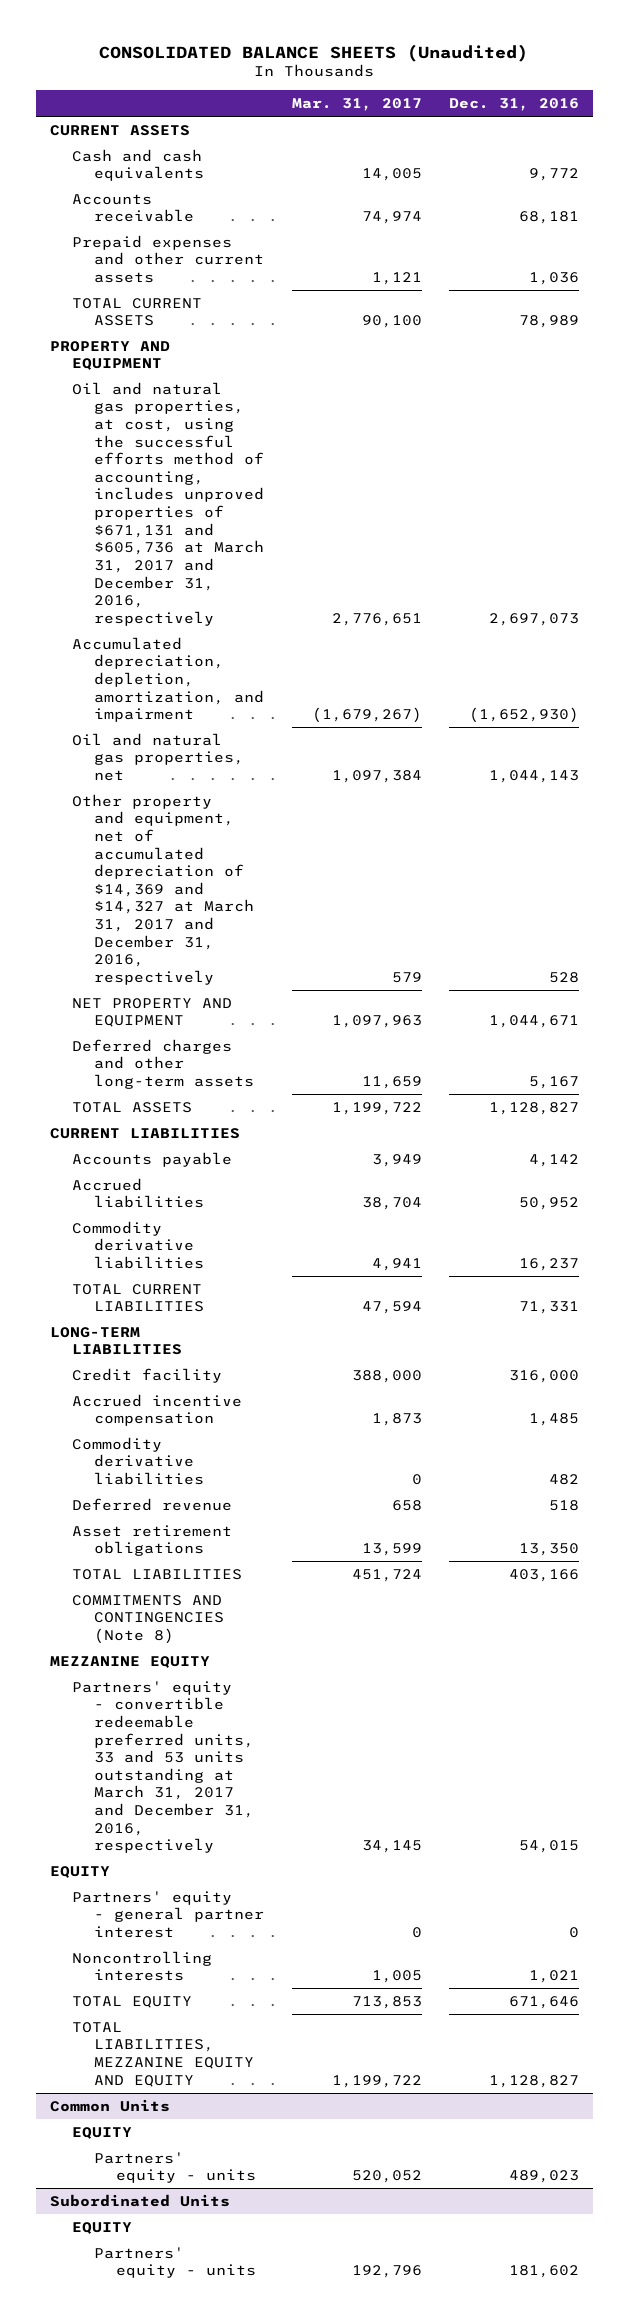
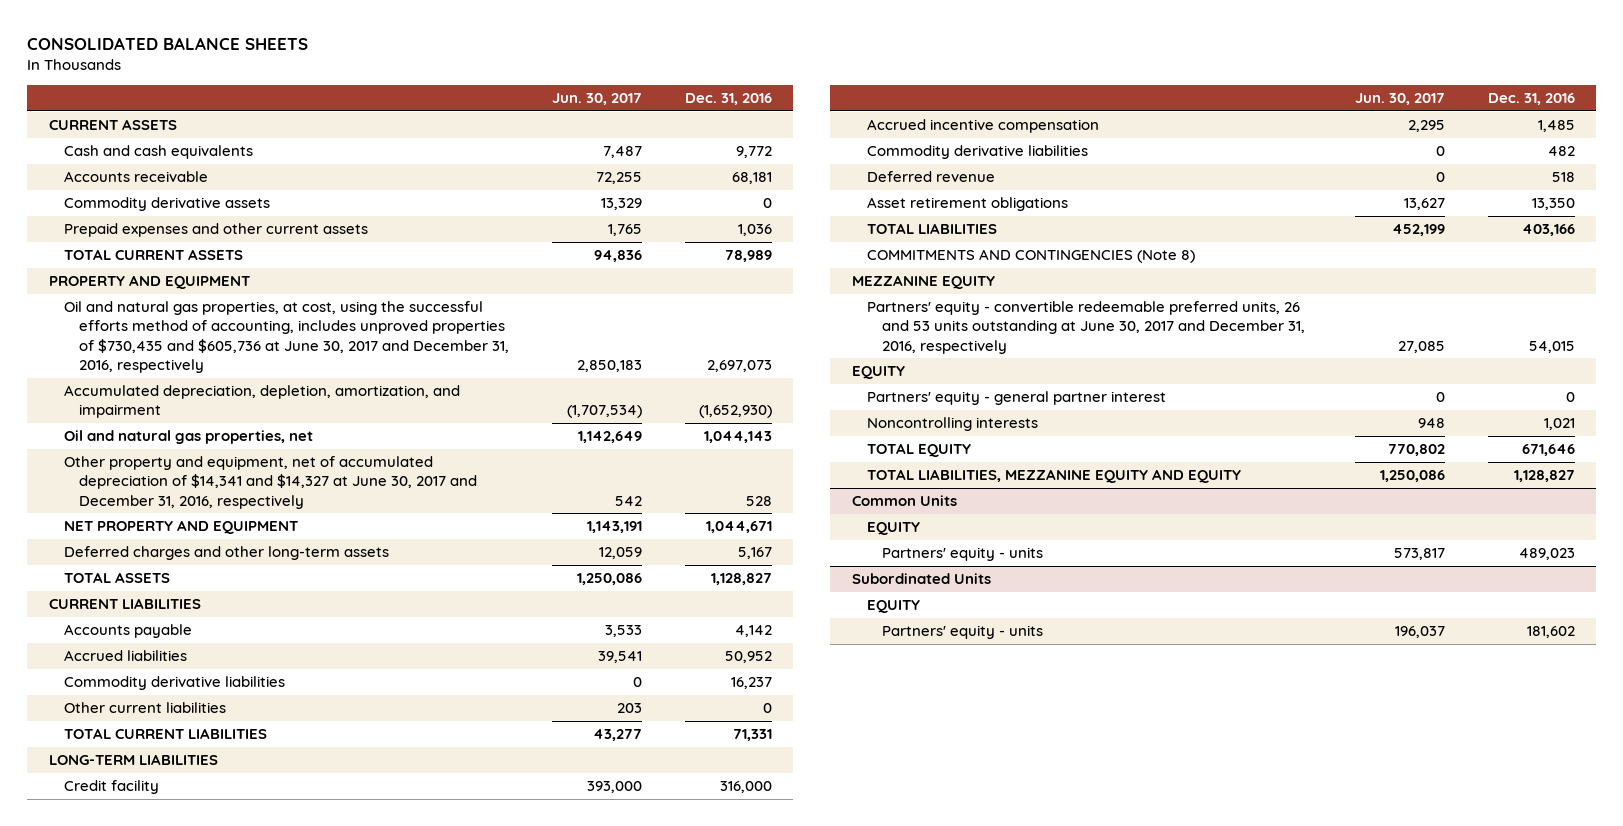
- CONSOLIDATED BALANCE SHEETS (Unaudited)
+ CONSOLIDATED BALANCE SHEETS
- | Mar. 31, 2017 | Dec. 31, 2016
+ | Jun. 30, 2017 | Dec. 31, 2016
+ Commodity derivative assets | 13,329 | 0
- Oil and natural gas properties, at cost, using the successful efforts method of accounting, includes unproved properties of $671,131 and $605,736 at March 31, 2017 and December 31, 2016, respectively | 2,776,651 | 2,697,073
+ Oil and natural gas properties, at cost, using the successful efforts method of accounting, includes unproved properties of $730,435 and $605,736 at June 30, 2017 and December 31, 2016, respectively | 2,850,183 | 2,697,073
- Other property and equipment, net of accumulated depreciation of $14,369 and $14,327 at March 31, 2017 and December 31, 2016, respectively | 579 | 528
+ Other property and equipment, net of accumulated depreciation of $14,341 and $14,327 at June 30, 2017 and December 31, 2016, respectively | 542 | 528
+ Other current liabilities | 203 | 0
- Partners' equity - convertible redeemable preferred units, 33 and 53 units outstanding at March 31, 2017 and December 31, 2016, respectively | 34,145 | 54,015
+ Partners' equity - convertible redeemable preferred units, 26 and 53 units outstanding at June 30, 2017 and December 31, 2016, respectively | 27,085 | 54,015

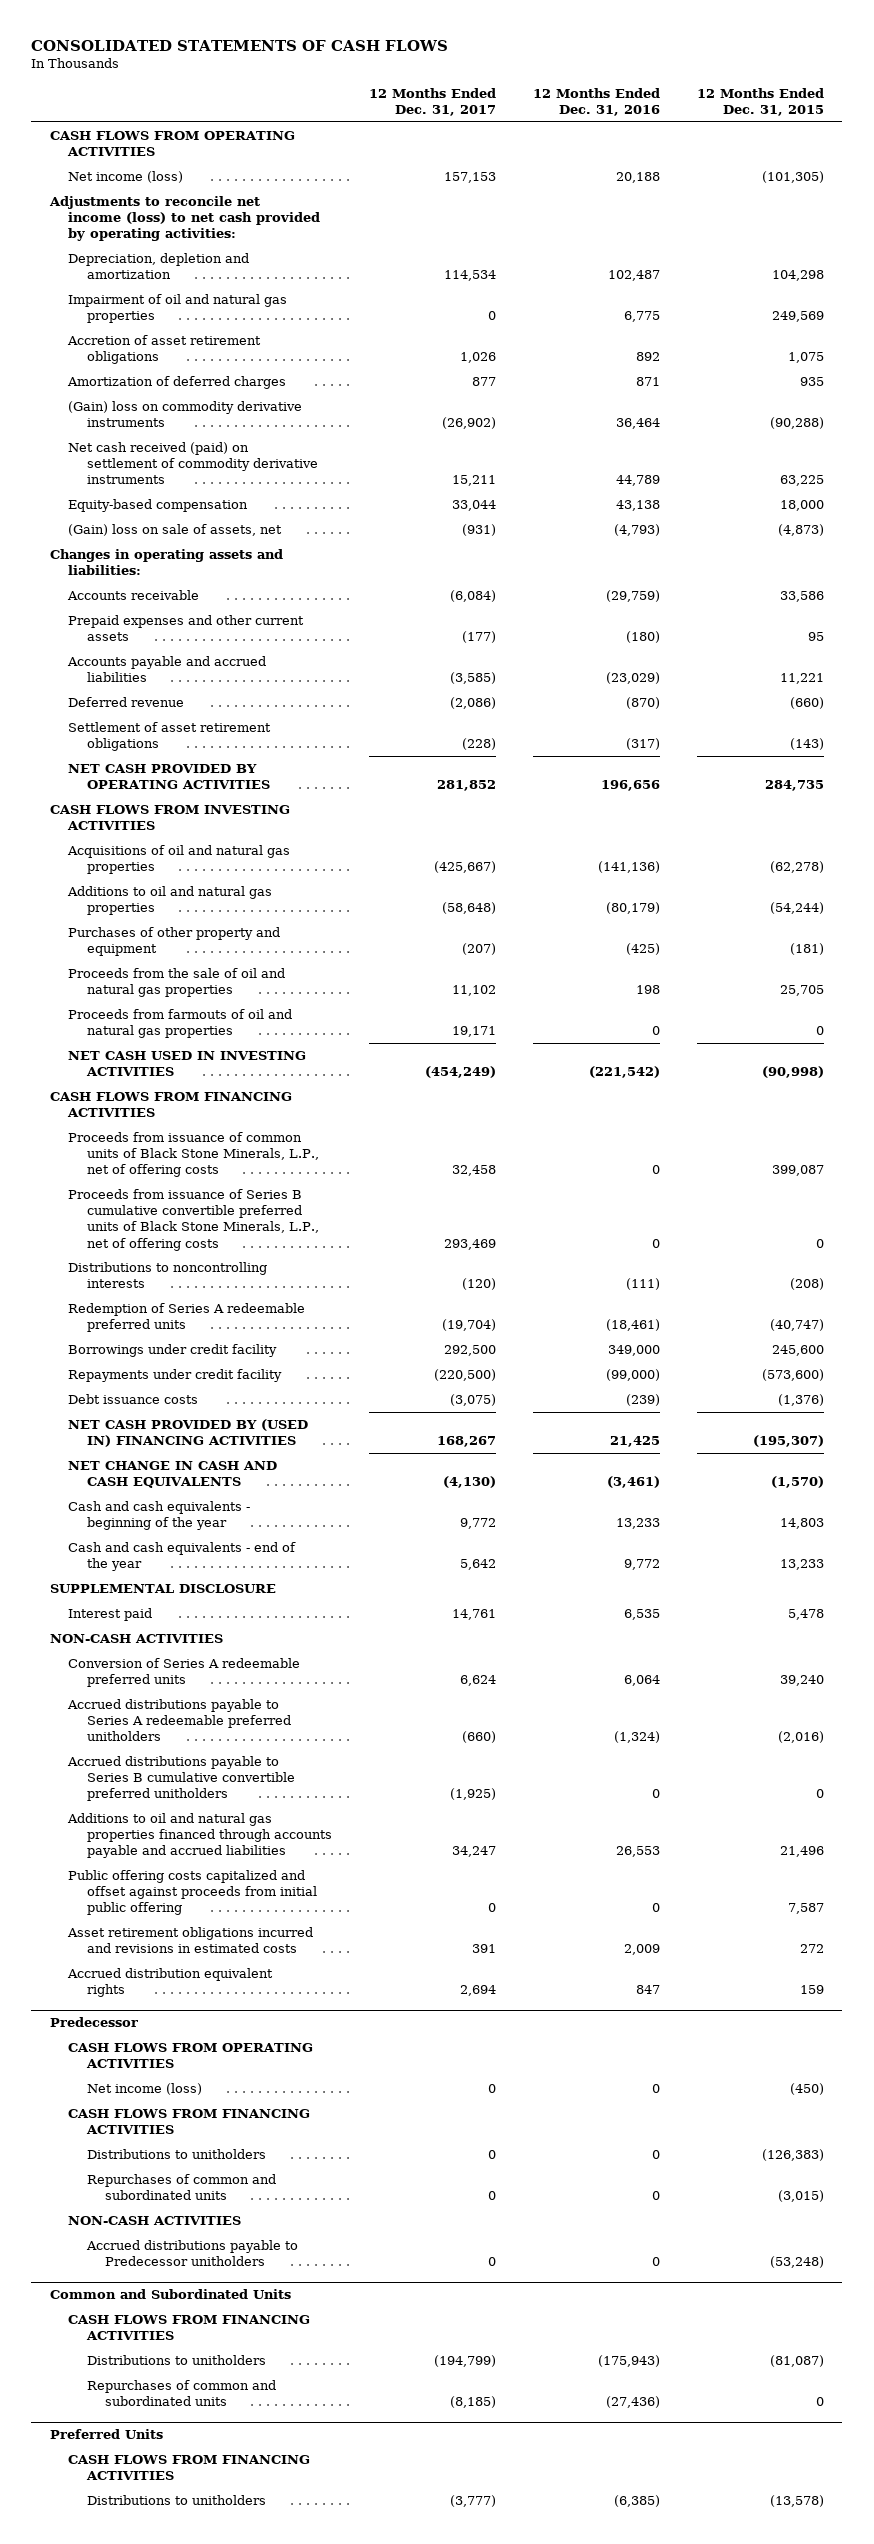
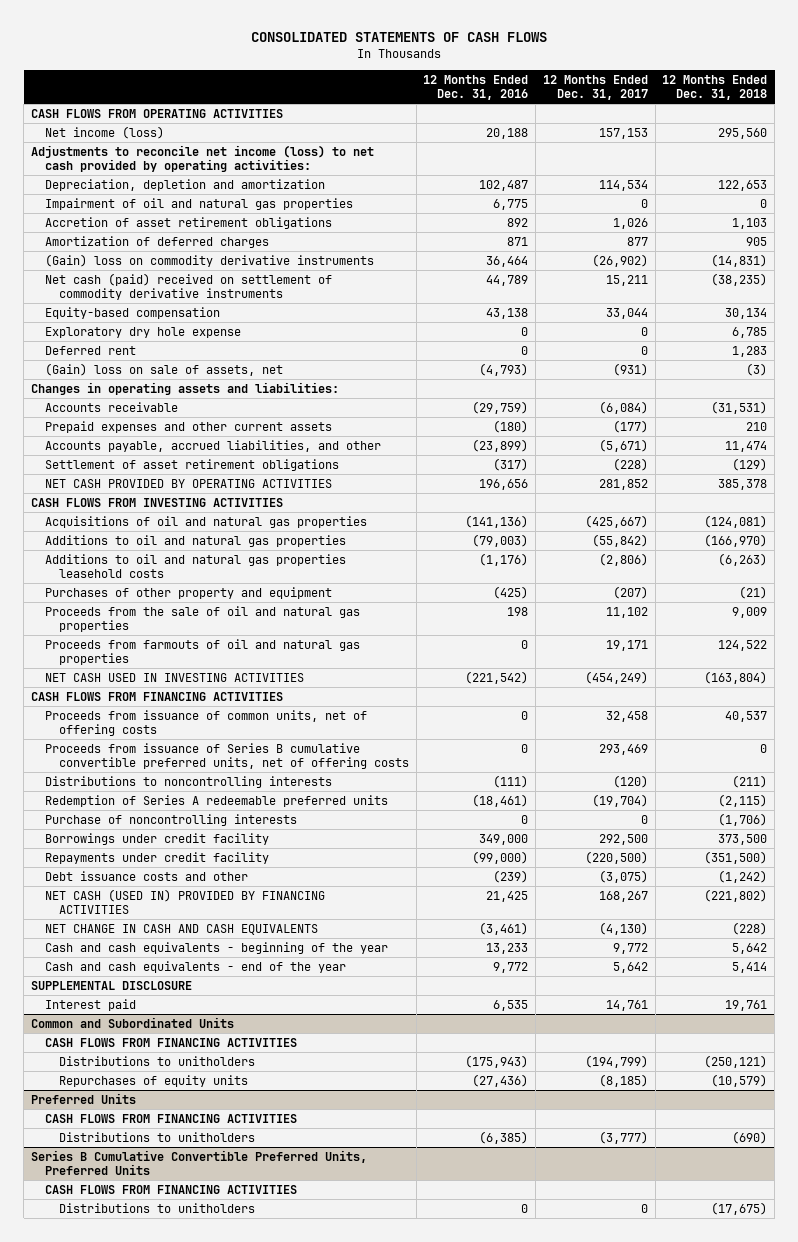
- | 12 Months Ended Dec. 31, 2017 | 12 Months Ended Dec. 31, 2016 | 12 Months Ended Dec. 31, 2015
+ | 12 Months Ended Dec. 31, 2016 | 12 Months Ended Dec. 31, 2017 | 12 Months Ended Dec. 31, 2018
- Net cash received (paid) on settlement of commodity derivative instruments | 15,211 | 44,789 | 63,225
+ Net cash (paid) received on settlement of commodity derivative instruments | 44,789 | 15,211 | (38,235)
+ Exploratory dry hole expense | 0 | 0 | 6,785
+ Deferred rent | 0 | 0 | 1,283
- Accounts payable and accrued liabilities | (3,585) | (23,029) | 11,221
- Deferred revenue | (2,086) | (870) | (660)
+ Accounts payable, accrued liabilities, and other | (23,899) | (5,671) | 11,474
- Additions to oil and natural gas properties | (58,648) | (80,179) | (54,244)
+ Additions to oil and natural gas properties | (79,003) | (55,842) | (166,970)
+ Additions to oil and natural gas properties leasehold costs | (1,176) | (2,806) | (6,263)
- Proceeds from issuance of common units of Black Stone Minerals, L.P., net of offering costs | 32,458 | 0 | 399,087
- Proceeds from issuance of Series B cumulative convertible preferred units of Black Stone Minerals, L.P., net of offering costs | 293,469 | 0 | 0
+ Proceeds from issuance of common units, net of offering costs | 0 | 32,458 | 40,537
+ Proceeds from issuance of Series B cumulative convertible preferred units, net of offering costs | 0 | 293,469 | 0
+ Purchase of noncontrolling interests | 0 | 0 | (1,706)
- Debt issuance costs | (3,075) | (239) | (1,376)
- NET CASH PROVIDED BY (USED IN) FINANCING ACTIVITIES | 168,267 | 21,425 | (195,307)
+ Debt issuance costs and other | (239) | (3,075) | (1,242)
+ NET CASH (USED IN) PROVIDED BY FINANCING ACTIVITIES | 21,425 | 168,267 | (221,802)
- NON-CASH ACTIVITIES
- Conversion of Series A redeemable preferred units | 6,624 | 6,064 | 39,240
- Accrued distributions payable to Series A redeemable preferred unitholders | (660) | (1,324) | (2,016)
- Accrued distributions payable to Series B cumulative convertible preferred unitholders | (1,925) | 0 | 0
- Additions to oil and natural gas properties financed through accounts payable and accrued liabilities | 34,247 | 26,553 | 21,496
- Public offering costs capitalized and offset against proceeds from initial public offering | 0 | 0 | 7,587
- Asset retirement obligations incurred and revisions in estimated costs | 391 | 2,009 | 272
- Accrued distribution equivalent rights | 2,694 | 847 | 159
- Predecessor
- CASH FLOWS FROM OPERATING ACTIVITIES
- Net income (loss) | 0 | 0 | (450)
- CASH FLOWS FROM FINANCING ACTIVITIES
- Distributions to unitholders | 0 | 0 | (126,383)
- Repurchases of common and subordinated units | 0 | 0 | (3,015)
- NON-CASH ACTIVITIES
- Accrued distributions payable to Predecessor unitholders | 0 | 0 | (53,248)
@ Common and Subordinated Units
- Repurchases of common and subordinated units | (8,185) | (27,436) | 0
+ Repurchases of equity units | (27,436) | (8,185) | (10,579)
+ Series B Cumulative Convertible Preferred Units, Preferred Units
+ CASH FLOWS FROM FINANCING ACTIVITIES
+ Distributions to unitholders | 0 | 0 | (17,675)

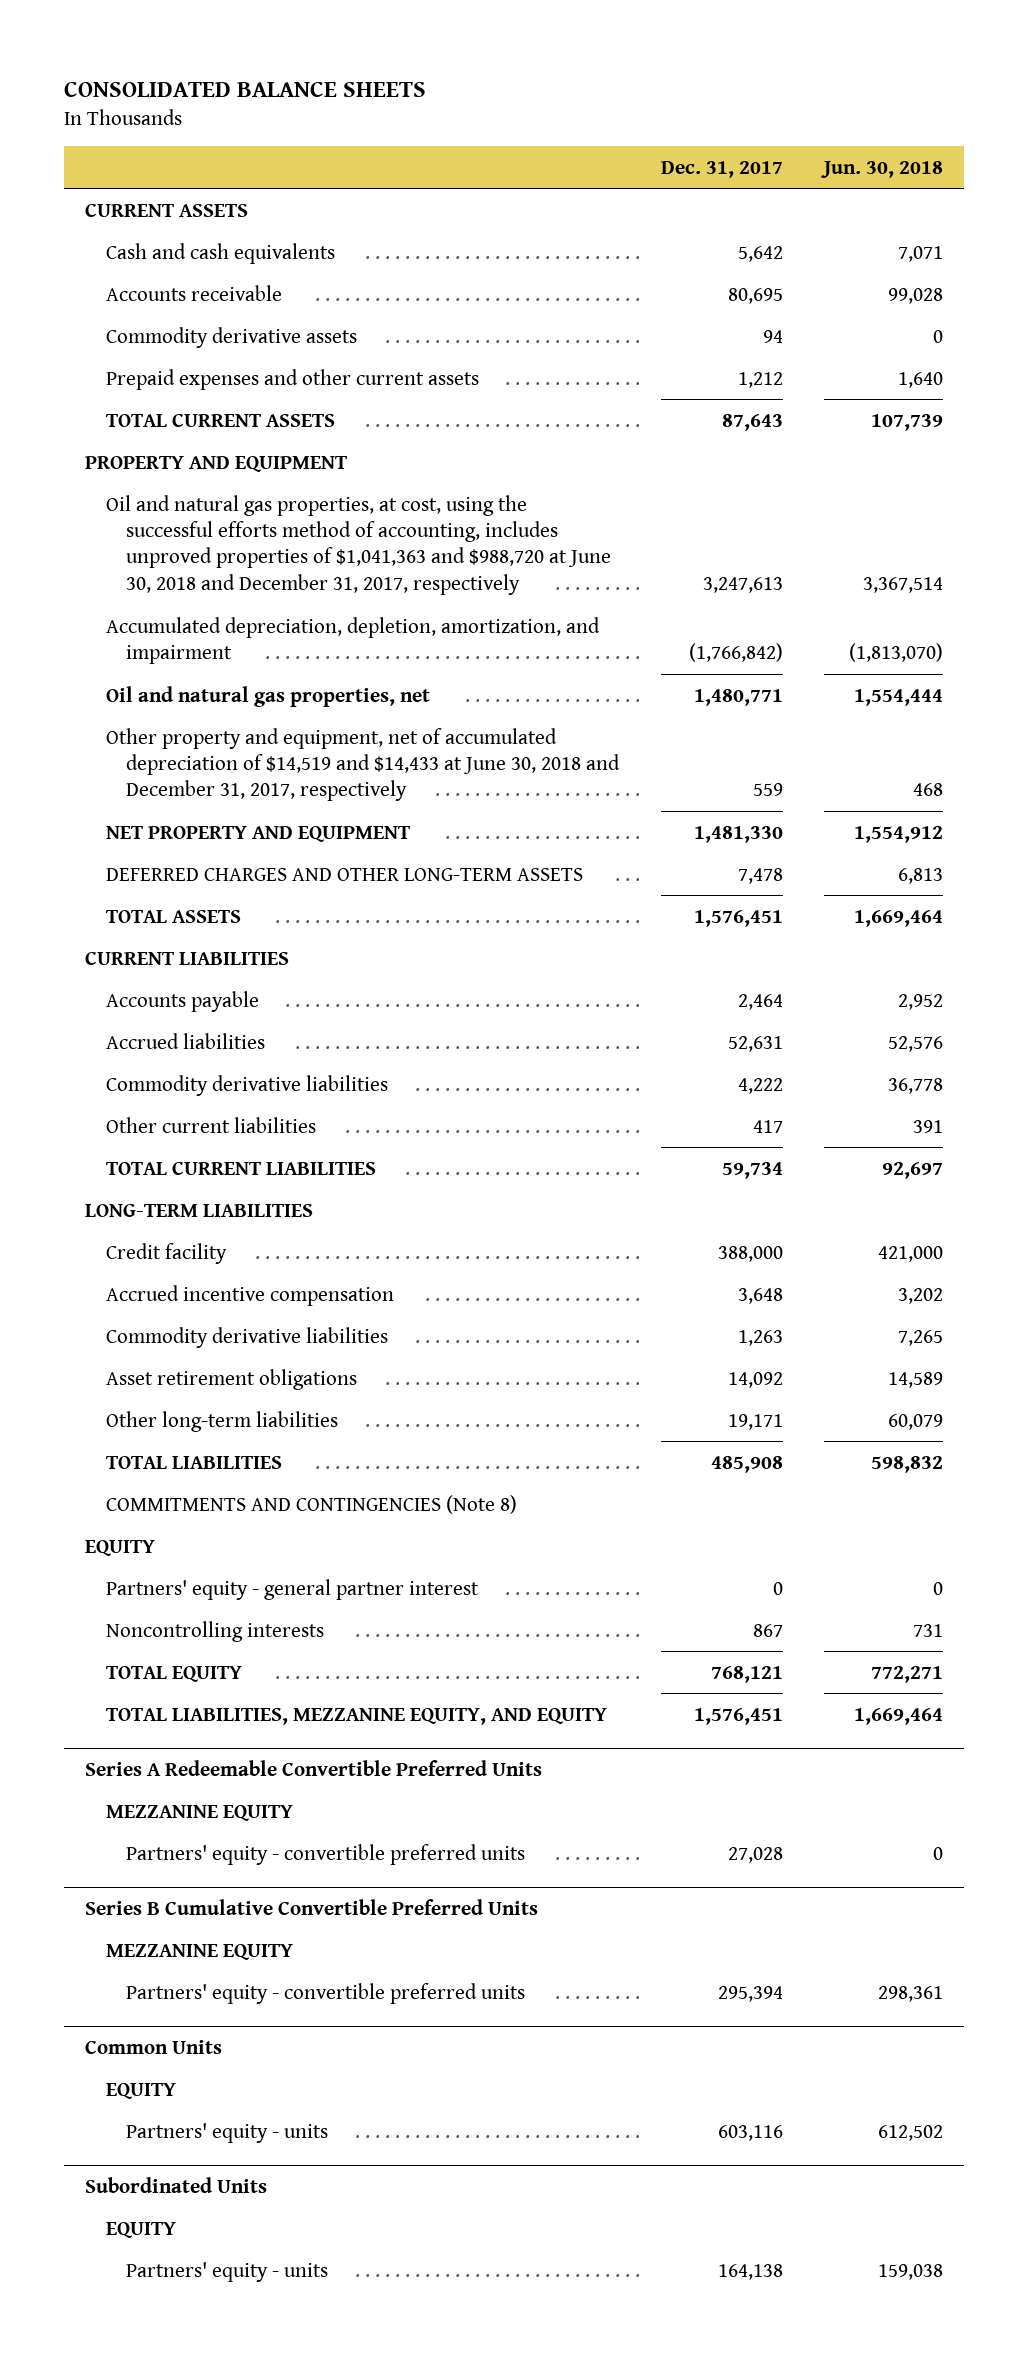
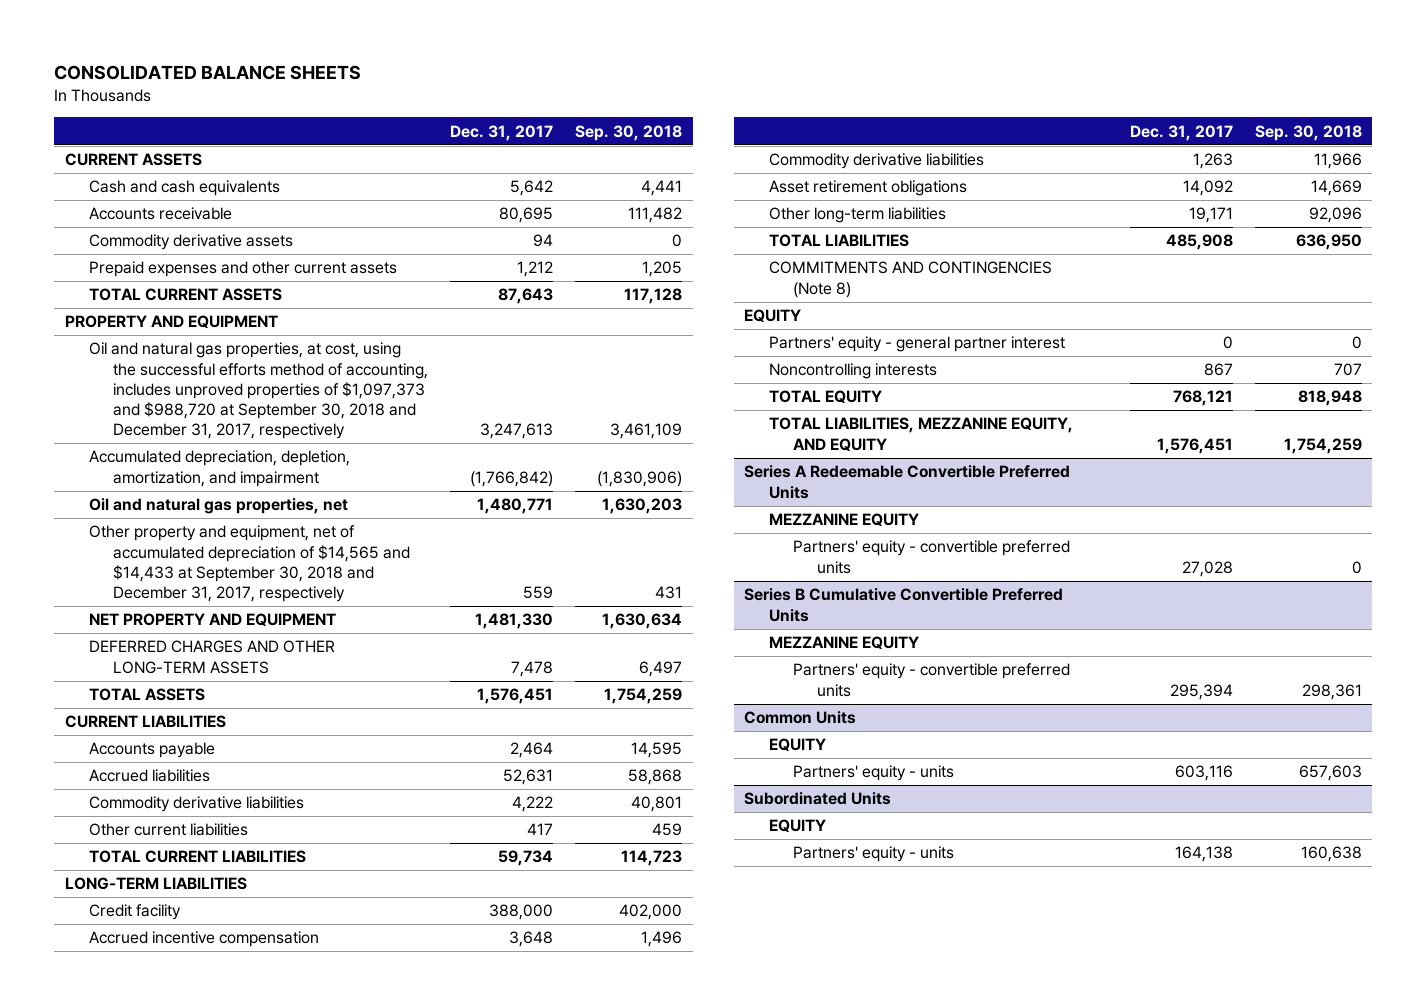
- | Dec. 31, 2017 | Jun. 30, 2018
+ | Dec. 31, 2017 | Sep. 30, 2018
- Oil and natural gas properties, at cost, using the successful efforts method of accounting, includes unproved properties of $1,041,363 and $988,720 at June 30, 2018 and December 31, 2017, respectively | 3,247,613 | 3,367,514
+ Oil and natural gas properties, at cost, using the successful efforts method of accounting, includes unproved properties of $1,097,373 and $988,720 at September 30, 2018 and December 31, 2017, respectively | 3,247,613 | 3,461,109
- Other property and equipment, net of accumulated depreciation of $14,519 and $14,433 at June 30, 2018 and December 31, 2017, respectively | 559 | 468
+ Other property and equipment, net of accumulated depreciation of $14,565 and $14,433 at September 30, 2018 and December 31, 2017, respectively | 559 | 431

